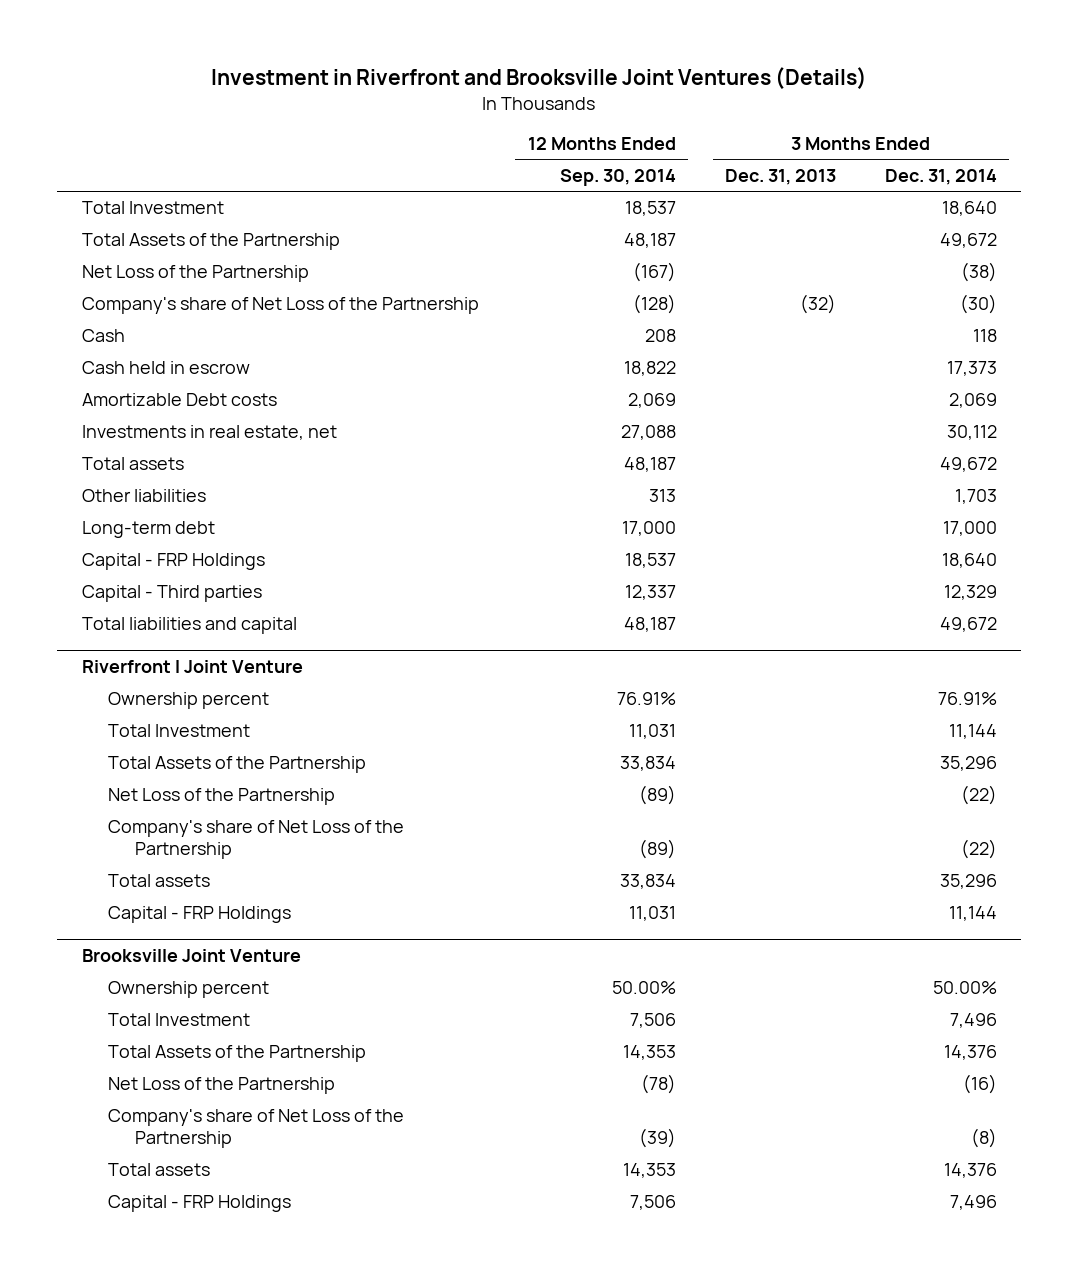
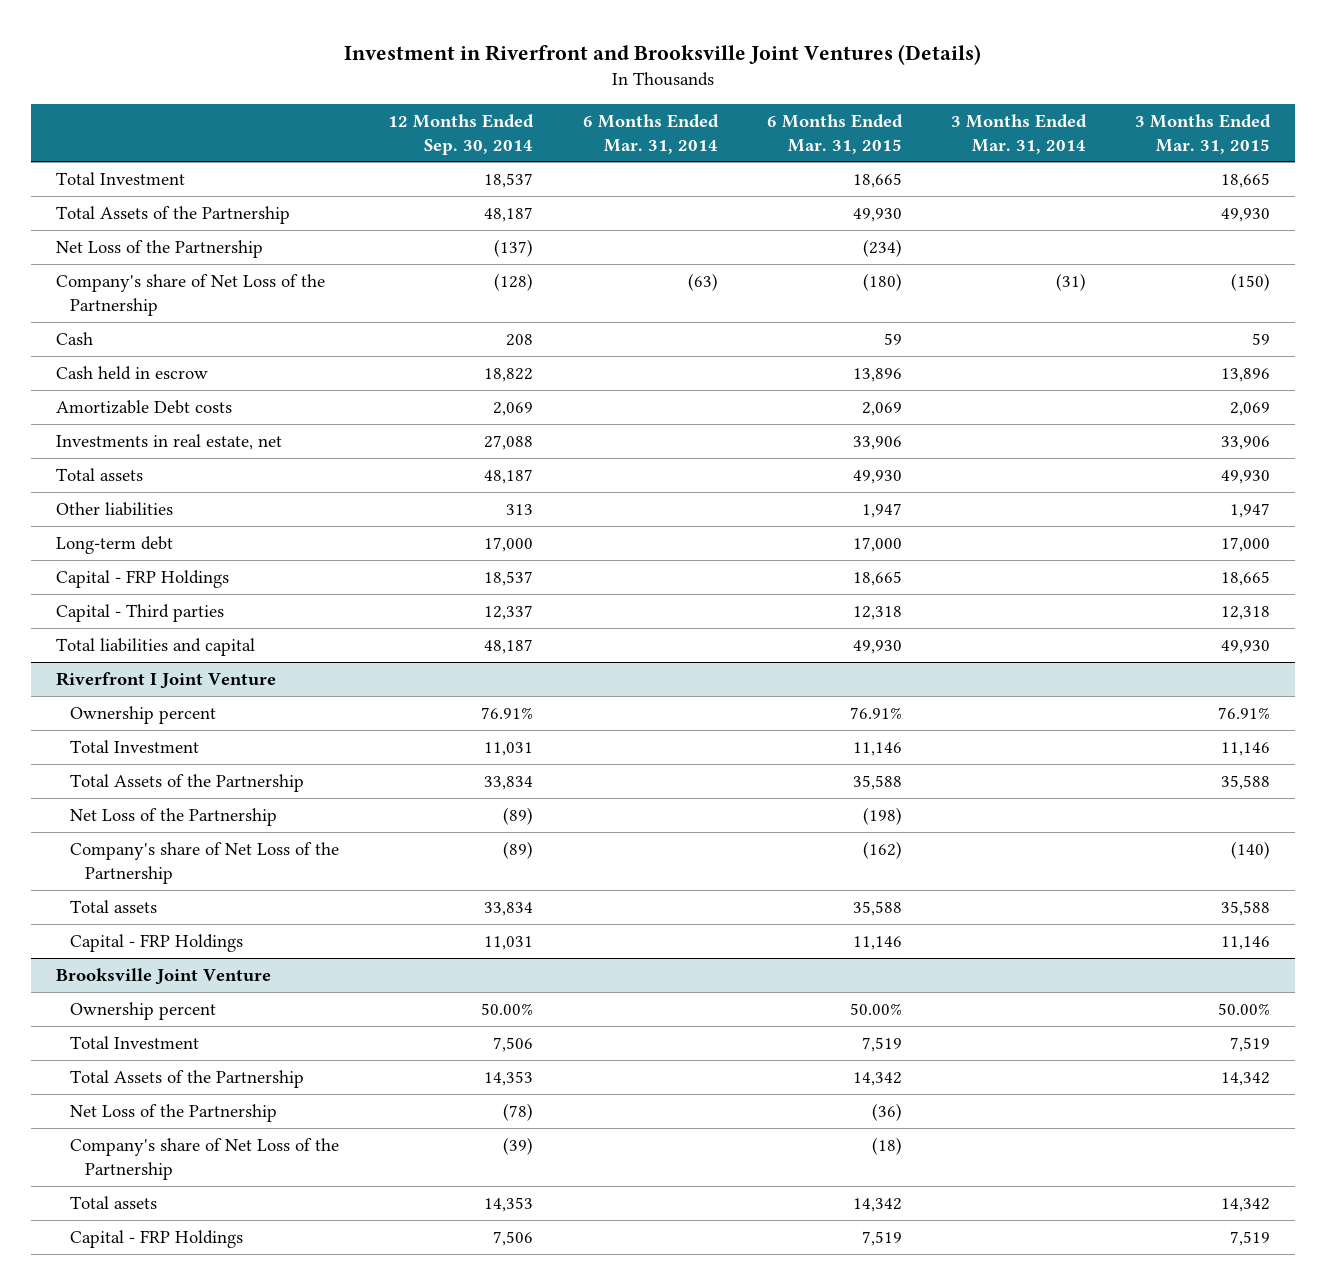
- | 12 Months Ended Sep. 30, 2014 | 3 Months Ended Dec. 31, 2013 | 3 Months Ended Dec. 31, 2014
+ | 12 Months Ended Sep. 30, 2014 | 6 Months Ended Mar. 31, 2014 | 6 Months Ended Mar. 31, 2015 | 3 Months Ended Mar. 31, 2014 | 3 Months Ended Mar. 31, 2015
- Net Loss of the Partnership | (167) | | (38)
+ Net Loss of the Partnership | (137) | | (234) | |

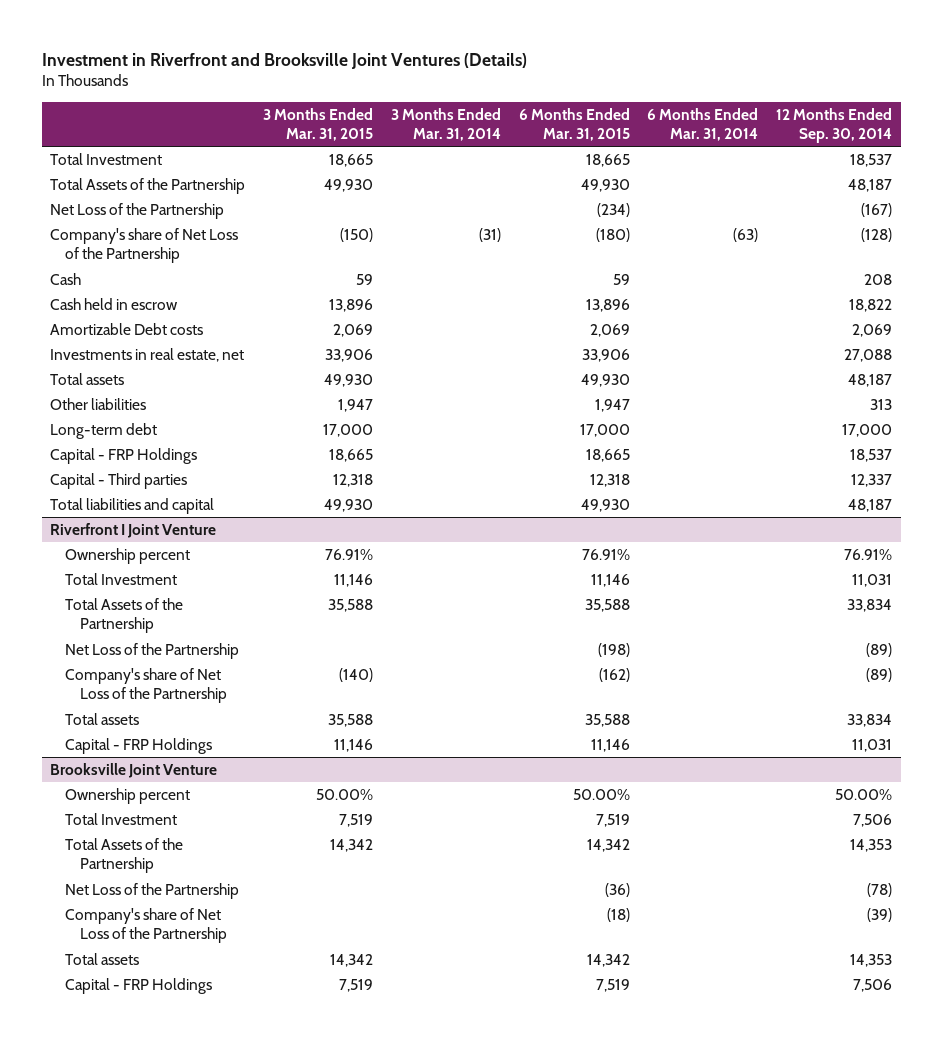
- | 12 Months Ended Sep. 30, 2014 | 6 Months Ended Mar. 31, 2014 | 6 Months Ended Mar. 31, 2015 | 3 Months Ended Mar. 31, 2014 | 3 Months Ended Mar. 31, 2015
+ | 3 Months Ended Mar. 31, 2015 | 3 Months Ended Mar. 31, 2014 | 6 Months Ended Mar. 31, 2015 | 6 Months Ended Mar. 31, 2014 | 12 Months Ended Sep. 30, 2014
- Net Loss of the Partnership | (137) | | (234) | |
+ Net Loss of the Partnership | | | (234) | | (167)

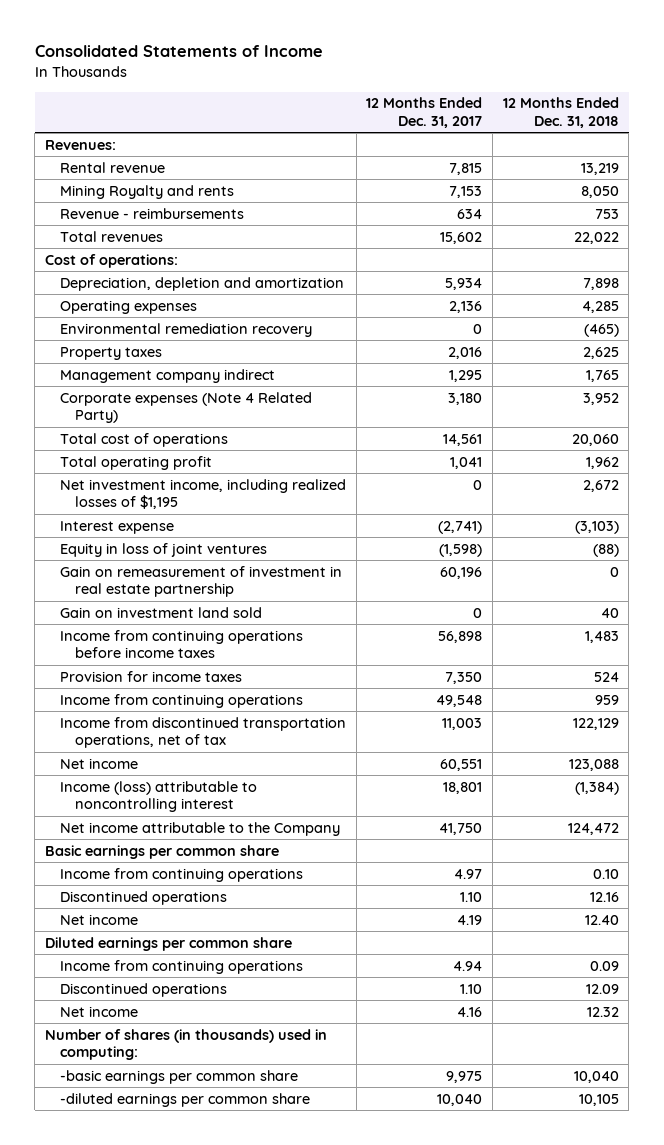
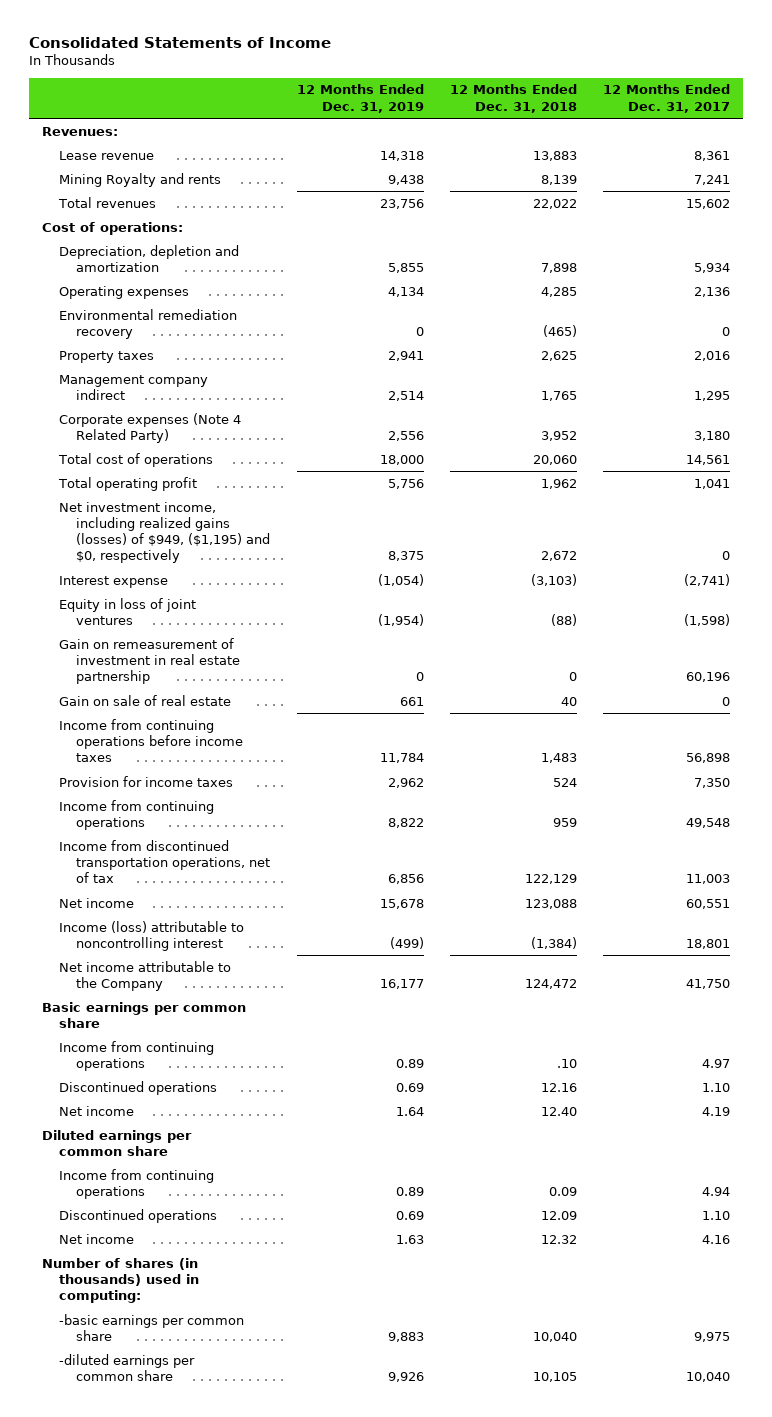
- | 12 Months Ended Dec. 31, 2017 | 12 Months Ended Dec. 31, 2018
+ | 12 Months Ended Dec. 31, 2019 | 12 Months Ended Dec. 31, 2018 | 12 Months Ended Dec. 31, 2017
- Rental revenue | 7,815 | 13,219
- Mining Royalty and rents | 7,153 | 8,050
- Revenue - reimbursements | 634 | 753
+ Lease revenue | 14,318 | 13,883 | 8,361
+ Mining Royalty and rents | 9,438 | 8,139 | 7,241
- Net investment income, including realized losses of $1,195 | 0 | 2,672
+ Net investment income, including realized gains (losses) of $949, ($1,195) and $0, respectively | 8,375 | 2,672 | 0
- Gain on investment land sold | 0 | 40
+ Gain on sale of real estate | 661 | 40 | 0
- Income from continuing operations | 4.97 | 0.10
+ Income from continuing operations | 0.89 | .10 | 4.97

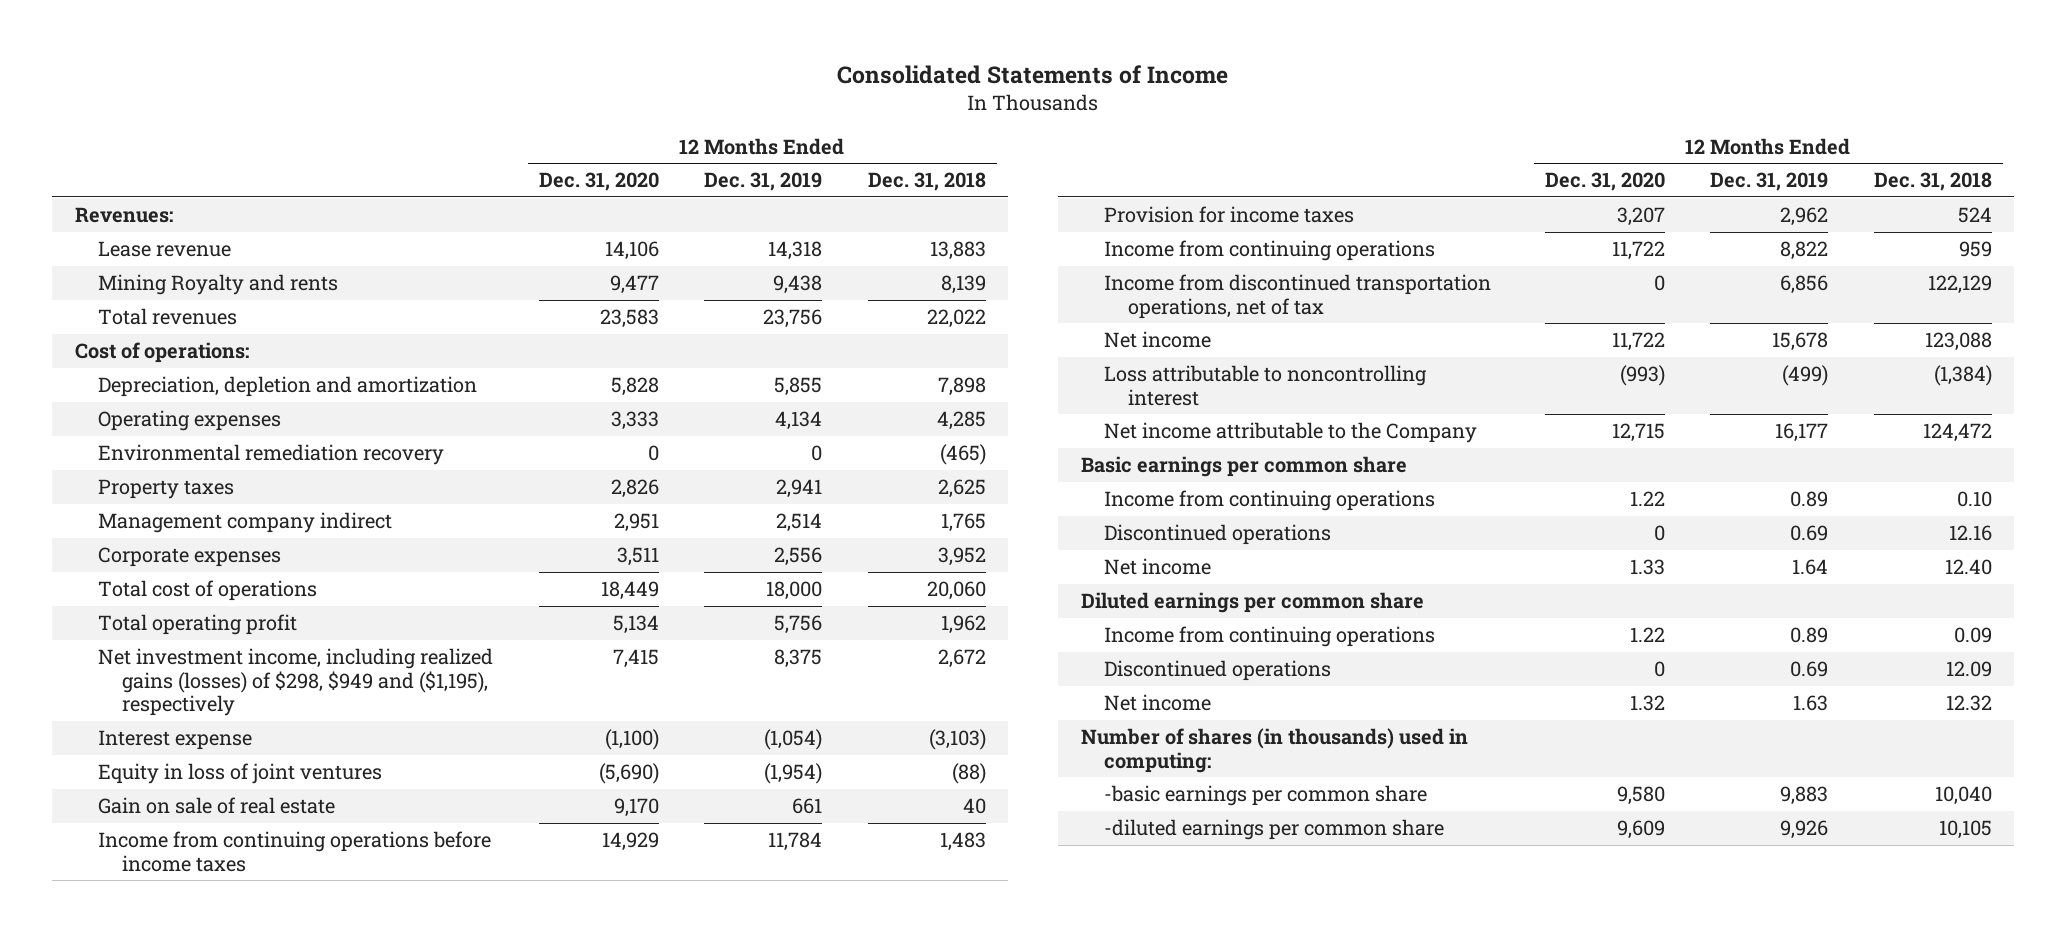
- | 12 Months Ended Dec. 31, 2019 | 12 Months Ended Dec. 31, 2018 | 12 Months Ended Dec. 31, 2017
+ | 12 Months Ended Dec. 31, 2020 | 12 Months Ended Dec. 31, 2019 | 12 Months Ended Dec. 31, 2018
- Corporate expenses (Note 4 Related Party) | 2,556 | 3,952 | 3,180
+ Corporate expenses | 3,511 | 2,556 | 3,952
- Net investment income, including realized gains (losses) of $949, ($1,195) and $0, respectively | 8,375 | 2,672 | 0
+ Net investment income, including realized gains (losses) of $298, $949 and ($1,195), respectively | 7,415 | 8,375 | 2,672
- Gain on remeasurement of investment in real estate partnership | 0 | 0 | 60,196
- Income (loss) attributable to noncontrolling interest | (499) | (1,384) | 18,801
+ Loss attributable to noncontrolling interest | (993) | (499) | (1,384)
- Income from continuing operations | 0.89 | .10 | 4.97
+ Income from continuing operations | 1.22 | 0.89 | 0.10

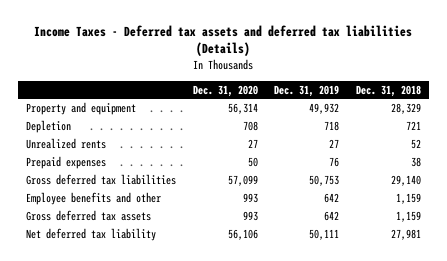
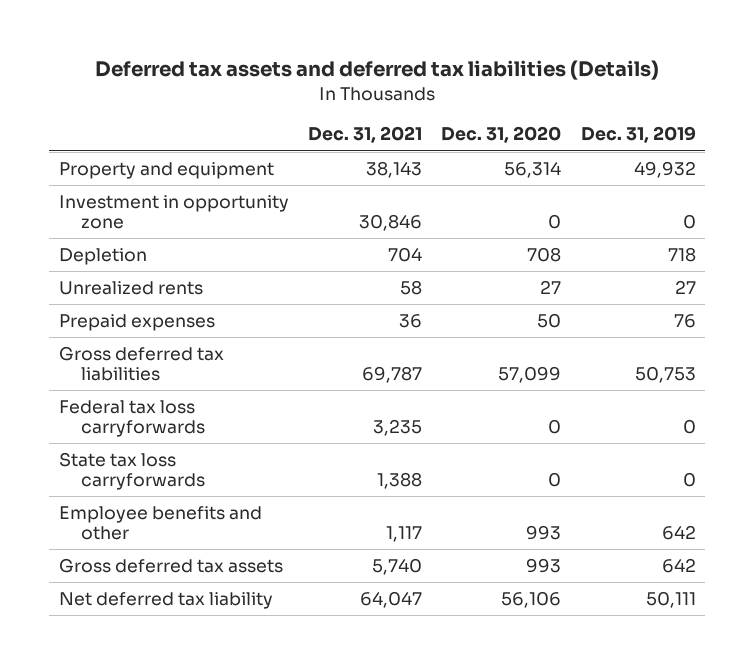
- Income Taxes - Deferred tax assets and deferred tax liabilities (Details)
+ Deferred tax assets and deferred tax liabilities (Details)
- | Dec. 31, 2020 | Dec. 31, 2019 | Dec. 31, 2018
+ | Dec. 31, 2021 | Dec. 31, 2020 | Dec. 31, 2019
+ Investment in opportunity zone | 30,846 | 0 | 0
+ Federal tax loss carryforwards | 3,235 | 0 | 0
+ State tax loss carryforwards | 1,388 | 0 | 0

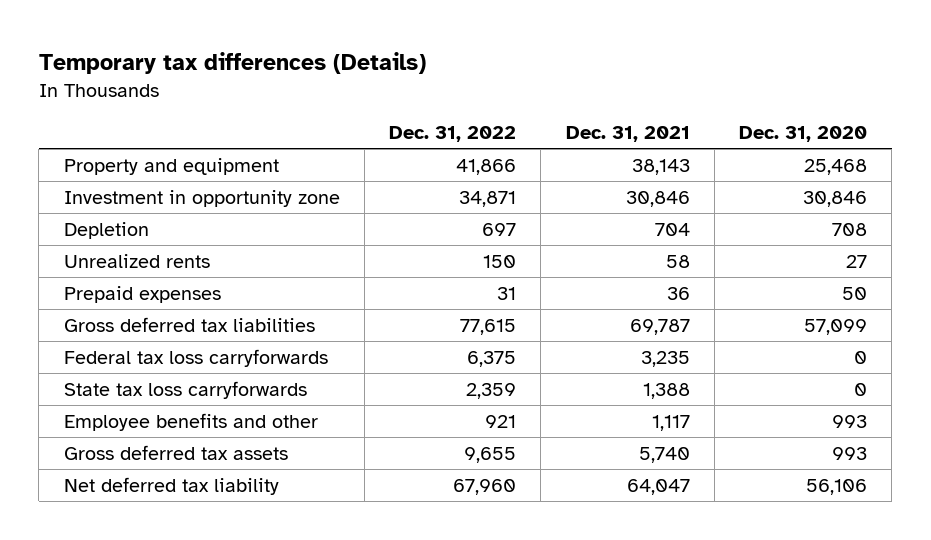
- Deferred tax assets and deferred tax liabilities (Details)
+ Temporary tax differences (Details)
- | Dec. 31, 2021 | Dec. 31, 2020 | Dec. 31, 2019
+ | Dec. 31, 2022 | Dec. 31, 2021 | Dec. 31, 2020
- Property and equipment | 38,143 | 56,314 | 49,932
- Investment in opportunity zone | 30,846 | 0 | 0
+ Property and equipment | 41,866 | 38,143 | 25,468
+ Investment in opportunity zone | 34,871 | 30,846 | 30,846

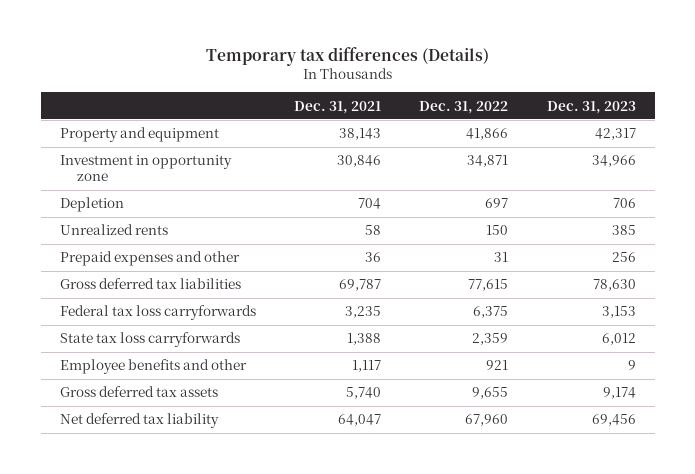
- | Dec. 31, 2022 | Dec. 31, 2021 | Dec. 31, 2020
+ | Dec. 31, 2021 | Dec. 31, 2022 | Dec. 31, 2023
- Prepaid expenses | 31 | 36 | 50
+ Prepaid expenses and other | 36 | 31 | 256

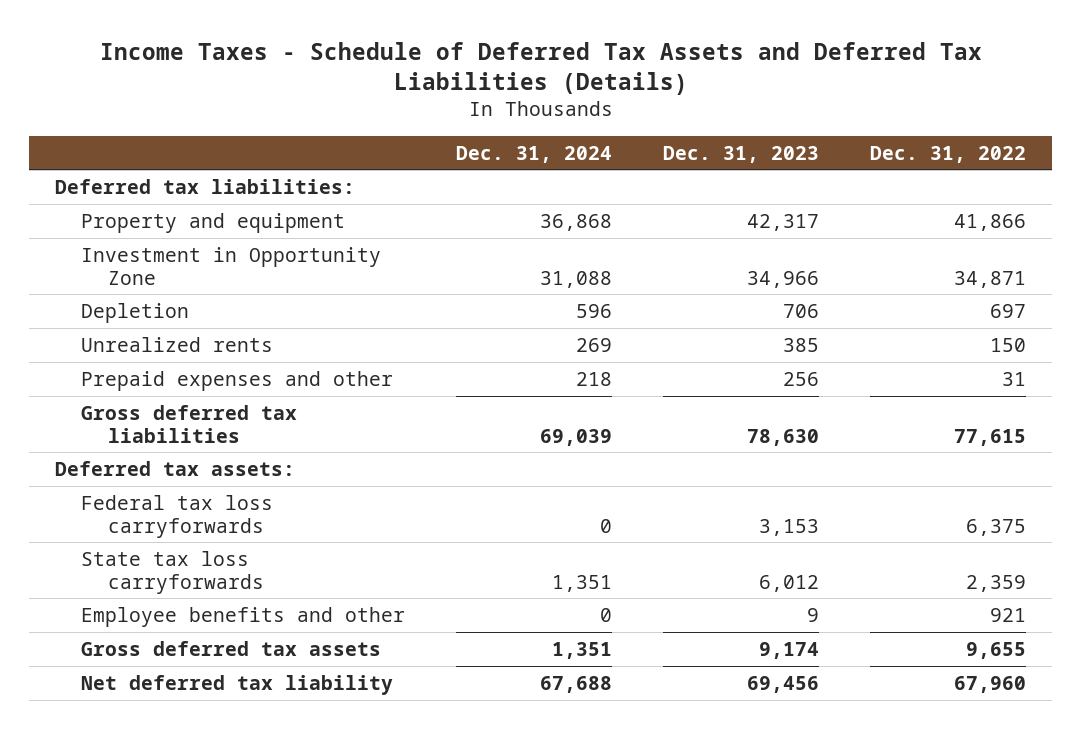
- Temporary tax differences (Details)
+ Income Taxes - Schedule of Deferred Tax Assets and Deferred Tax Liabilities (Details)
- | Dec. 31, 2021 | Dec. 31, 2022 | Dec. 31, 2023
+ | Dec. 31, 2024 | Dec. 31, 2023 | Dec. 31, 2022
+ Deferred tax liabilities:
- Investment in opportunity zone | 30,846 | 34,871 | 34,966
+ Investment in Opportunity Zone | 31,088 | 34,966 | 34,871
+ Deferred tax assets:

